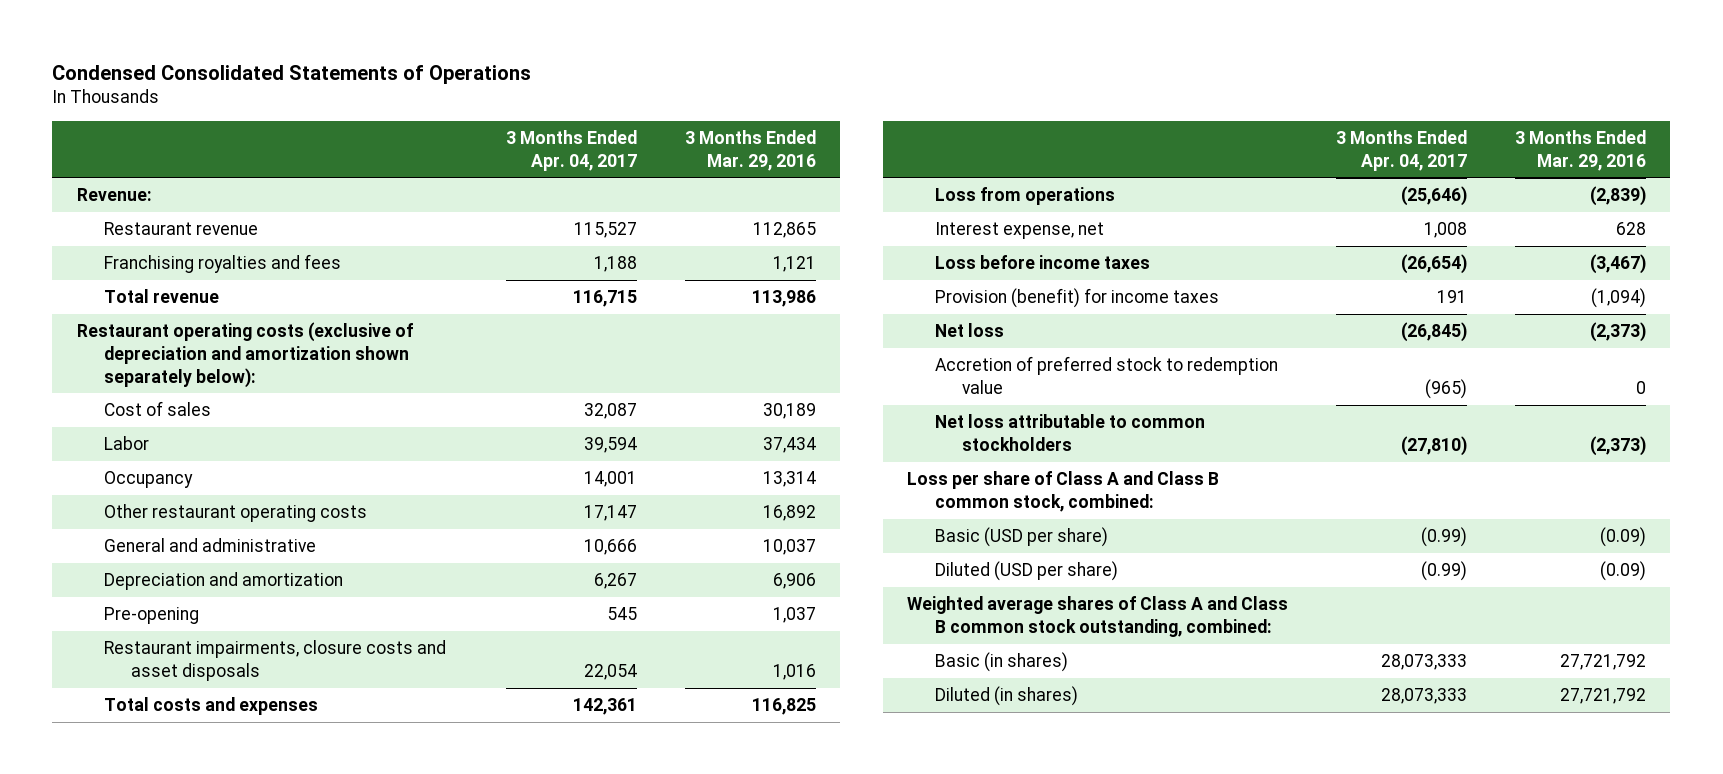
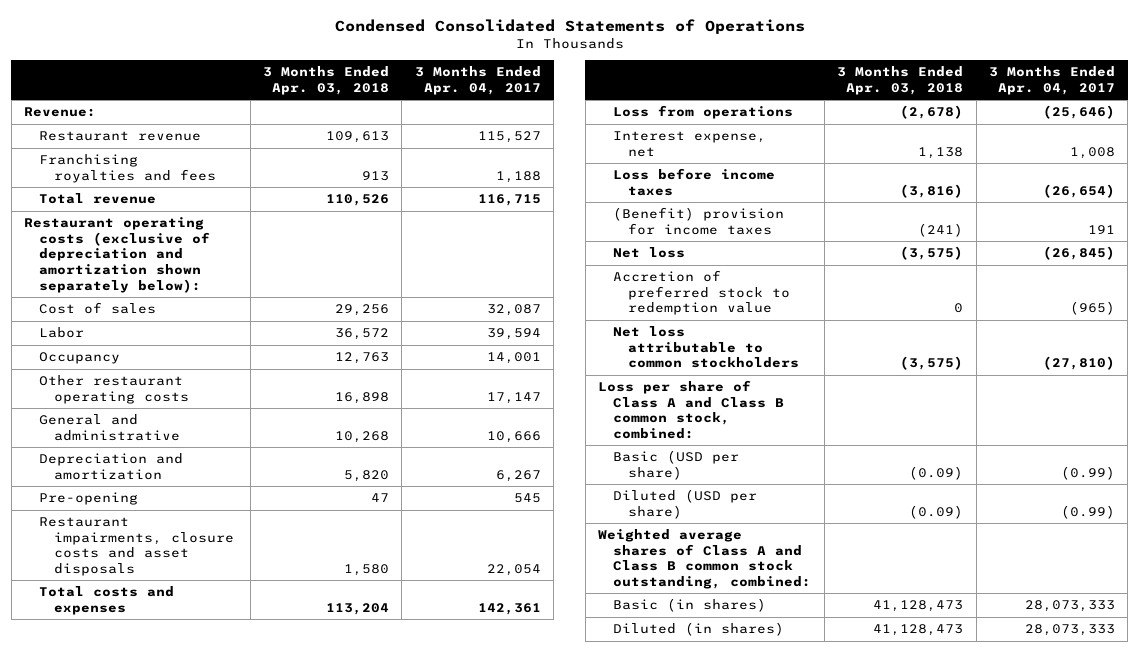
- | 3 Months Ended Apr. 04, 2017 | 3 Months Ended Mar. 29, 2016
+ | 3 Months Ended Apr. 03, 2018 | 3 Months Ended Apr. 04, 2017
- Provision (benefit) for income taxes | 191 | (1,094)
+ (Benefit) provision for income taxes | (241) | 191

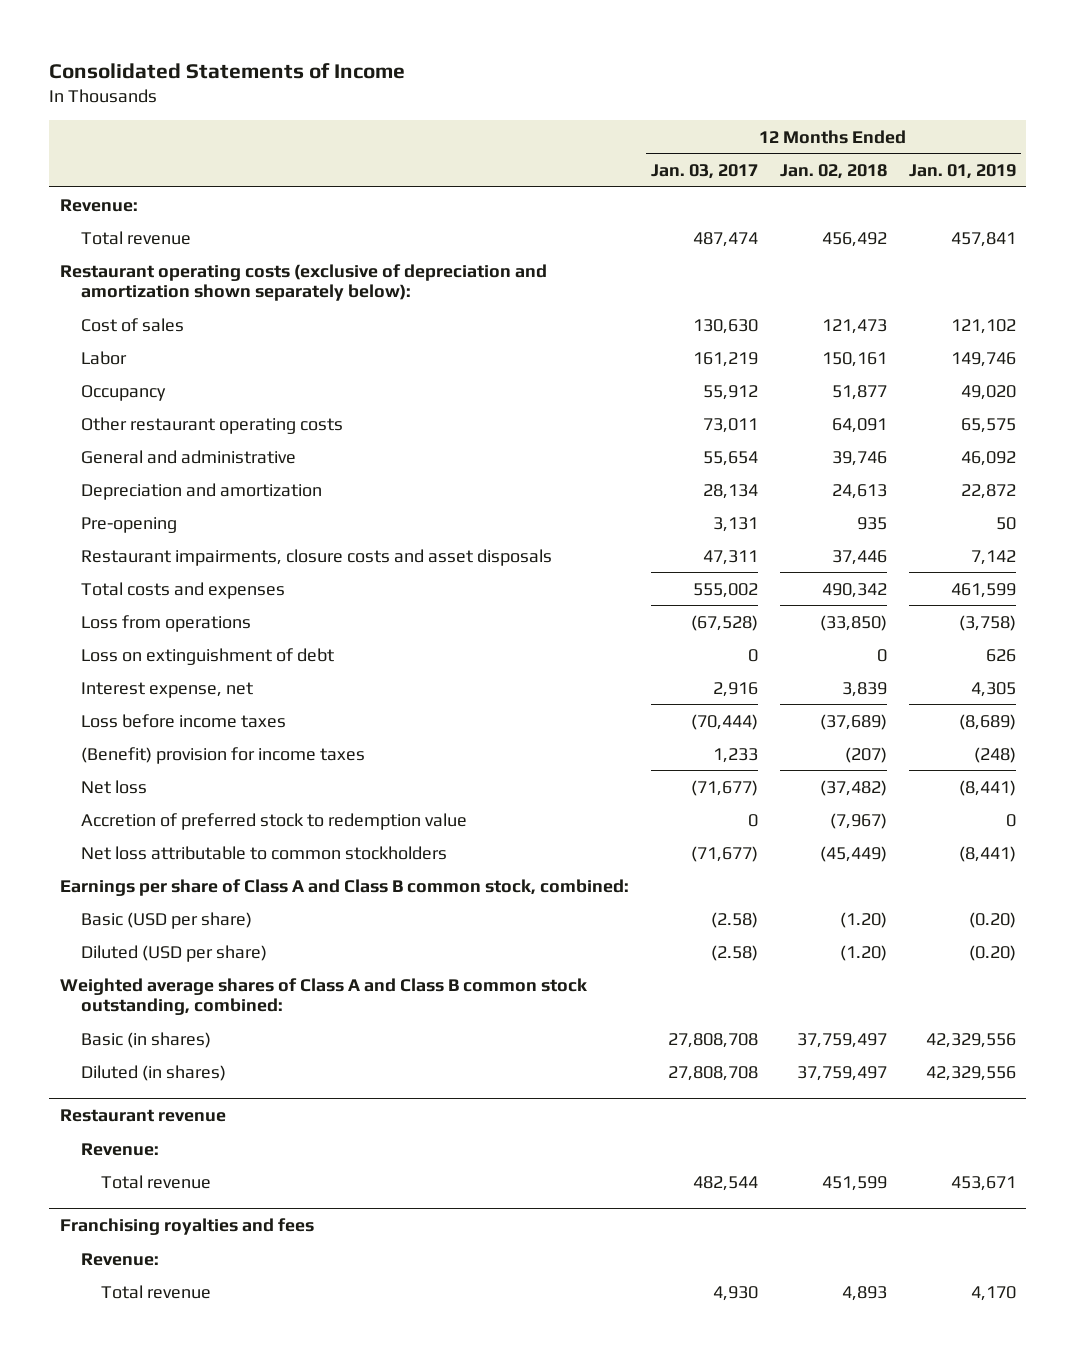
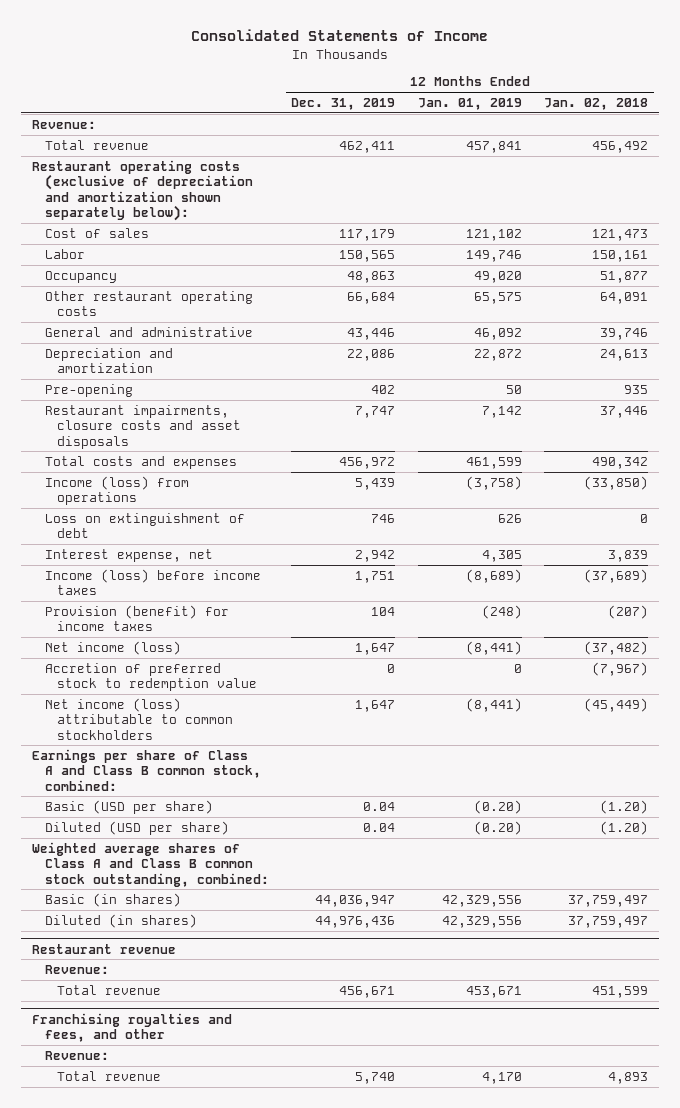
- | 12 Months Ended Jan. 03, 2017 | 12 Months Ended Jan. 02, 2018 | 12 Months Ended Jan. 01, 2019
+ | 12 Months Ended Dec. 31, 2019 | 12 Months Ended Jan. 01, 2019 | 12 Months Ended Jan. 02, 2018
- Loss from operations | (67,528) | (33,850) | (3,758)
+ Income (loss) from operations | 5,439 | (3,758) | (33,850)
- Loss before income taxes | (70,444) | (37,689) | (8,689)
- (Benefit) provision for income taxes | 1,233 | (207) | (248)
- Net loss | (71,677) | (37,482) | (8,441)
+ Income (loss) before income taxes | 1,751 | (8,689) | (37,689)
+ Provision (benefit) for income taxes | 104 | (248) | (207)
+ Net income (loss) | 1,647 | (8,441) | (37,482)
- Net loss attributable to common stockholders | (71,677) | (45,449) | (8,441)
+ Net income (loss) attributable to common stockholders | 1,647 | (8,441) | (45,449)
- Franchising royalties and fees
+ Franchising royalties and fees, and other

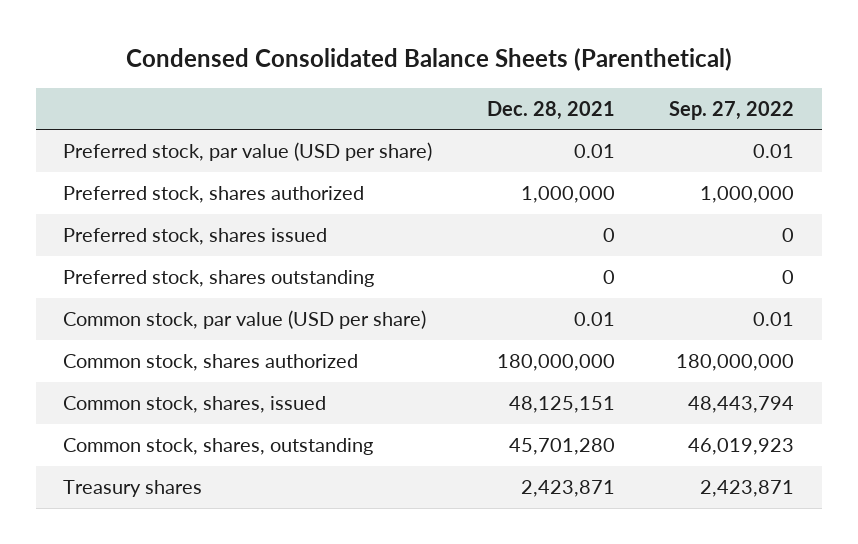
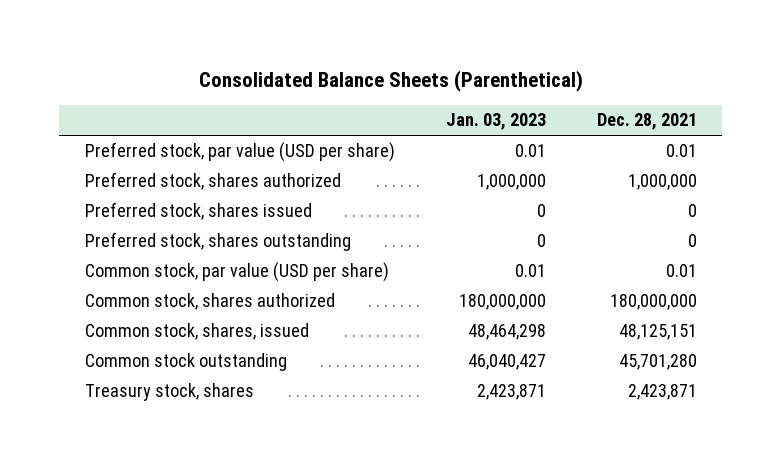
- Condensed Consolidated Balance Sheets (Parenthetical)
+ Consolidated Balance Sheets (Parenthetical)
- | Dec. 28, 2021 | Sep. 27, 2022
+ | Jan. 03, 2023 | Dec. 28, 2021
- Common stock, shares, outstanding | 45,701,280 | 46,019,923
- Treasury shares | 2,423,871 | 2,423,871
+ Common stock outstanding | 46,040,427 | 45,701,280
+ Treasury stock, shares | 2,423,871 | 2,423,871

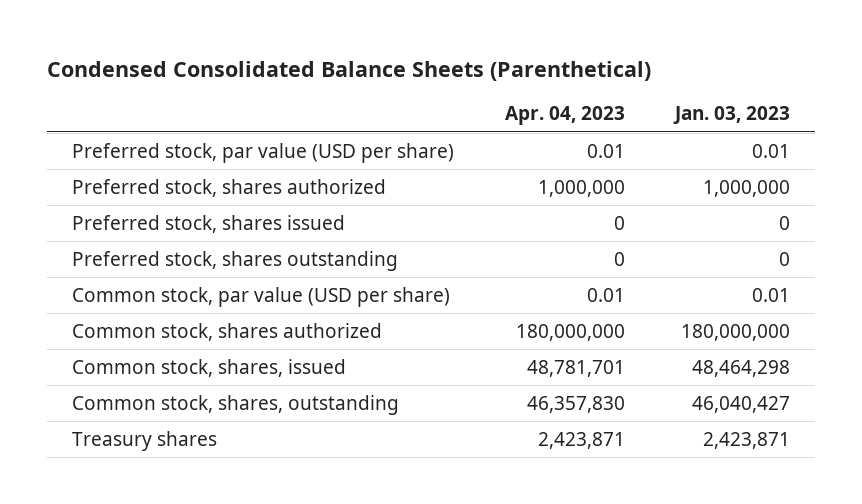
- Consolidated Balance Sheets (Parenthetical)
+ Condensed Consolidated Balance Sheets (Parenthetical)
- | Jan. 03, 2023 | Dec. 28, 2021
+ | Apr. 04, 2023 | Jan. 03, 2023
- Common stock outstanding | 46,040,427 | 45,701,280
- Treasury stock, shares | 2,423,871 | 2,423,871
+ Common stock, shares, outstanding | 46,357,830 | 46,040,427
+ Treasury shares | 2,423,871 | 2,423,871

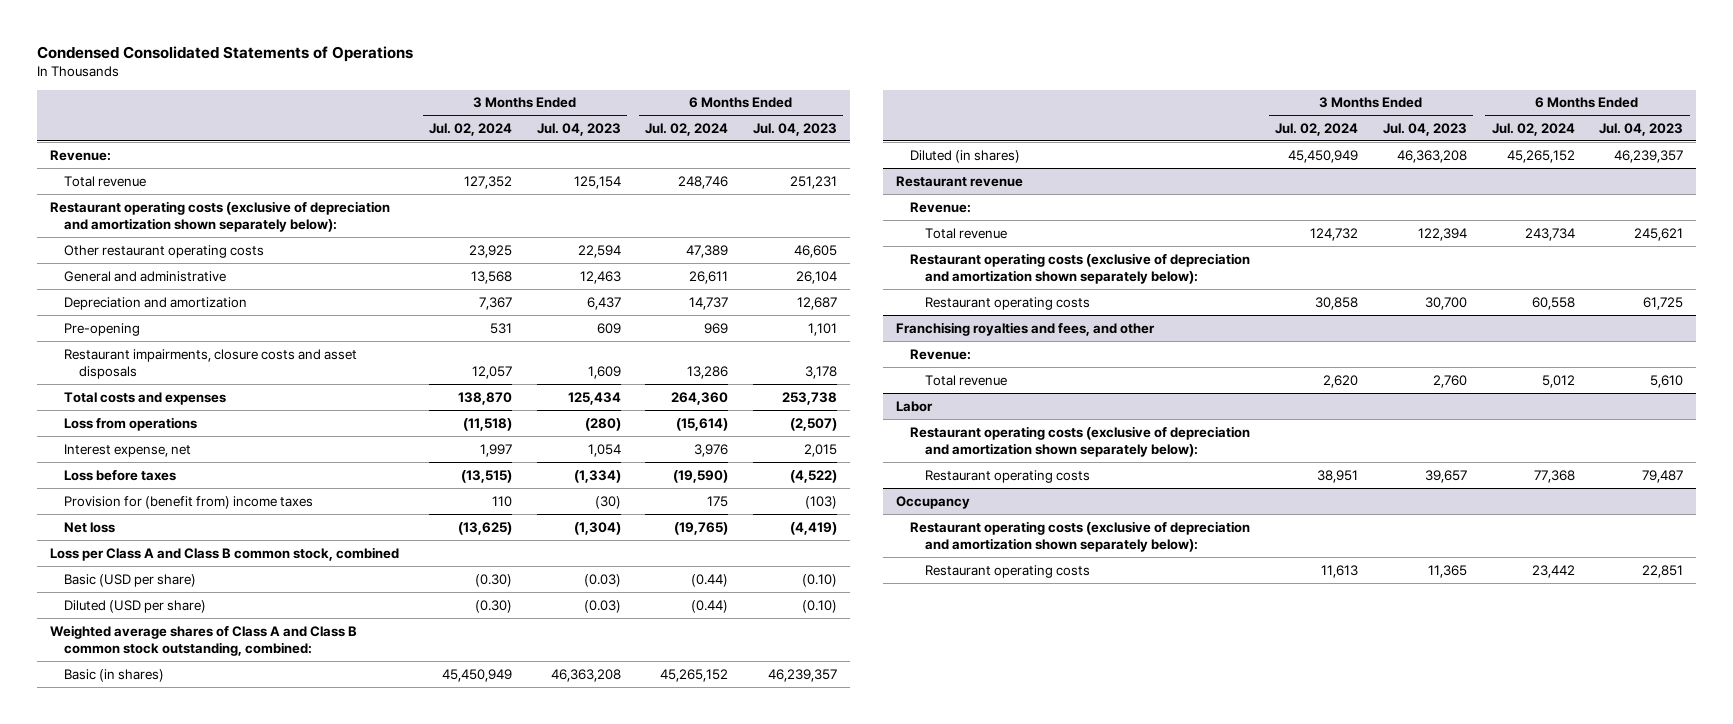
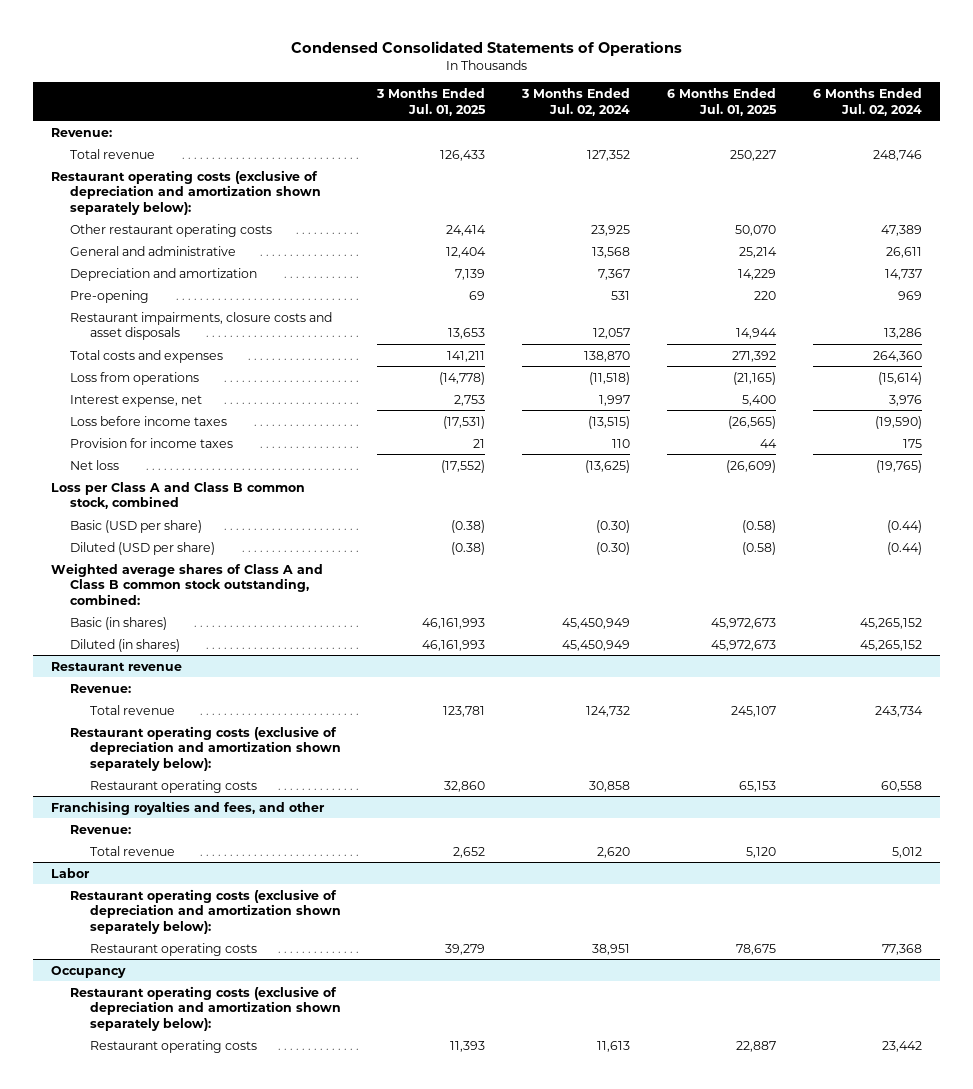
- | 3 Months Ended Jul. 02, 2024 | 3 Months Ended Jul. 04, 2023 | 6 Months Ended Jul. 02, 2024 | 6 Months Ended Jul. 04, 2023
+ | 3 Months Ended Jul. 01, 2025 | 3 Months Ended Jul. 02, 2024 | 6 Months Ended Jul. 01, 2025 | 6 Months Ended Jul. 02, 2024
- Loss before taxes | (13,515) | (1,334) | (19,590) | (4,522)
- Provision for (benefit from) income taxes | 110 | (30) | 175 | (103)
+ Loss before income taxes | (17,531) | (13,515) | (26,565) | (19,590)
+ Provision for income taxes | 21 | 110 | 44 | 175

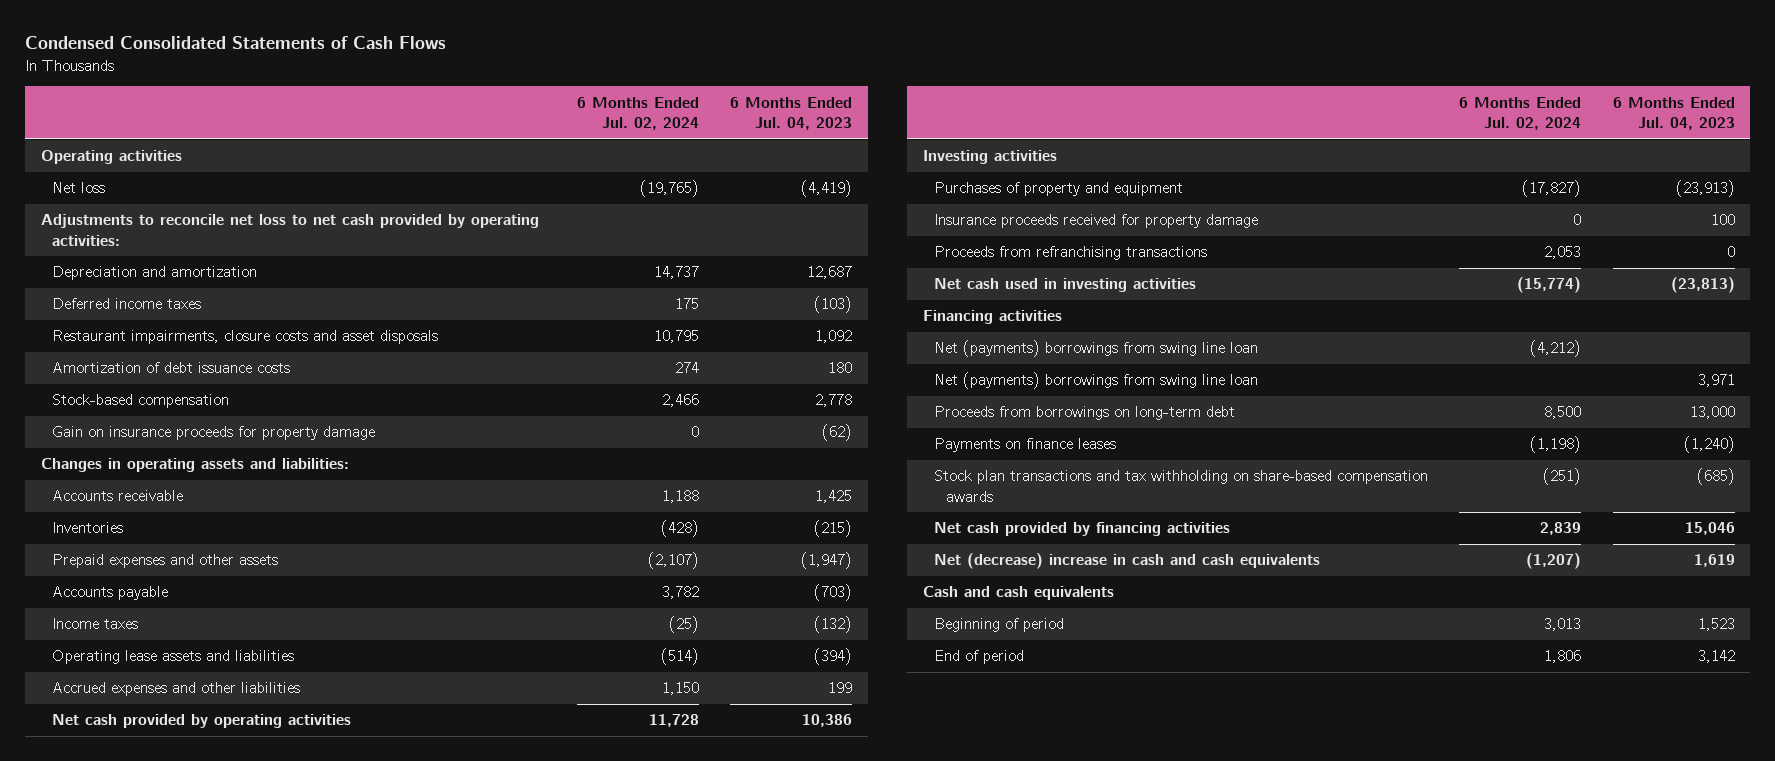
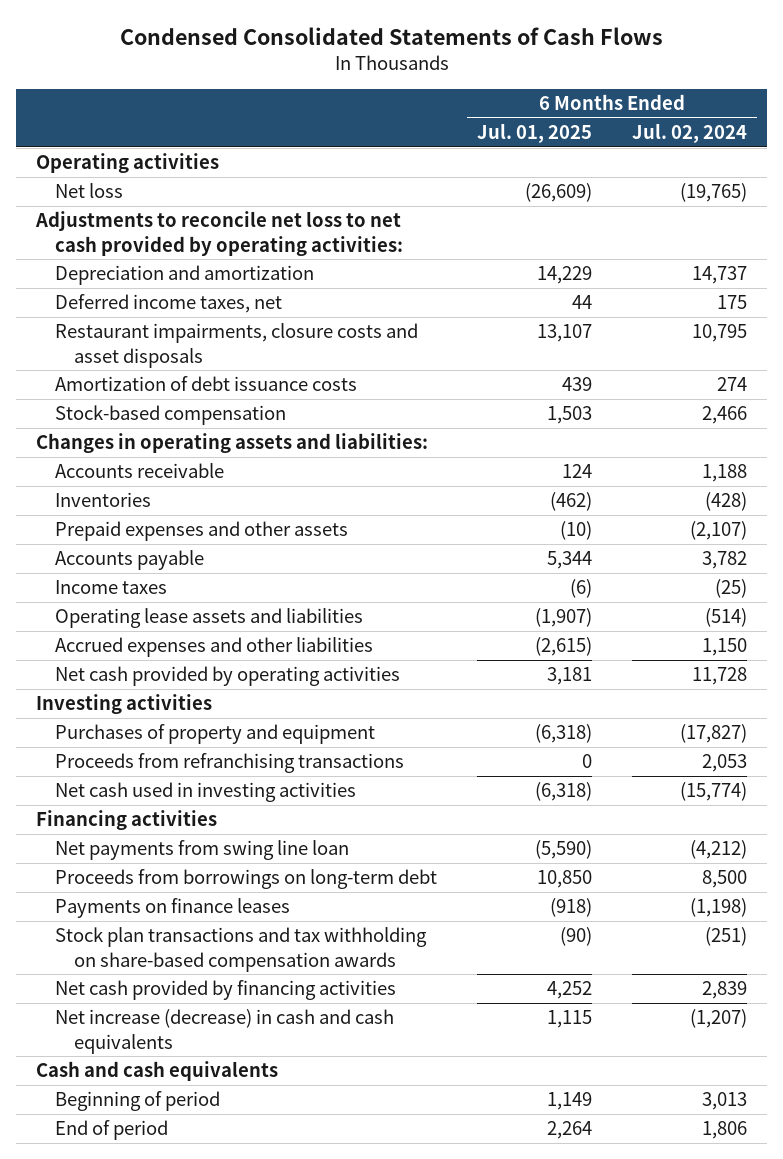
- | 6 Months Ended Jul. 02, 2024 | 6 Months Ended Jul. 04, 2023
+ | 6 Months Ended Jul. 01, 2025 | 6 Months Ended Jul. 02, 2024
- Deferred income taxes | 175 | (103)
+ Deferred income taxes, net | 44 | 175
- Gain on insurance proceeds for property damage | 0 | (62)
- Insurance proceeds received for property damage | 0 | 100
- Net (payments) borrowings from swing line loan | (4,212) |
- Net (payments) borrowings from swing line loan | | 3,971
+ Net payments from swing line loan | (5,590) | (4,212)
- Net (decrease) increase in cash and cash equivalents | (1,207) | 1,619
+ Net increase (decrease) in cash and cash equivalents | 1,115 | (1,207)

